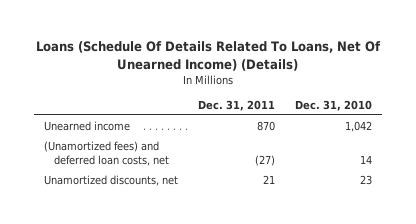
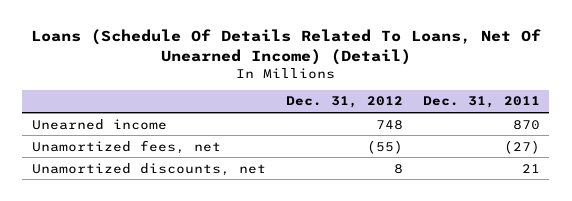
- Loans (Schedule Of Details Related To Loans, Net Of Unearned Income) (Details)
+ Loans (Schedule Of Details Related To Loans, Net Of Unearned Income) (Detail)
- | Dec. 31, 2011 | Dec. 31, 2010
+ | Dec. 31, 2012 | Dec. 31, 2011
- (Unamortized fees) and deferred loan costs, net | (27) | 14
+ Unamortized fees, net | (55) | (27)

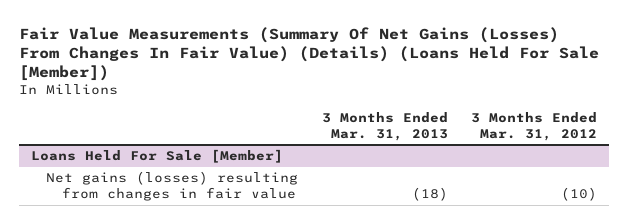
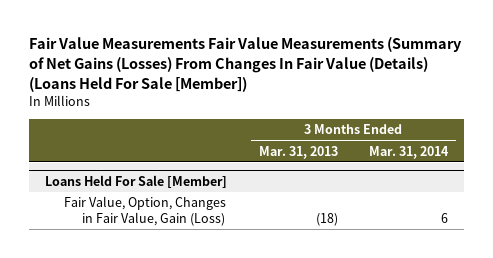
- Fair Value Measurements (Summary Of Net Gains (Losses) From Changes In Fair Value) (Details) (Loans Held For Sale [Member])
+ Fair Value Measurements Fair Value Measurements (Summary of Net Gains (Losses) From Changes In Fair Value (Details) (Loans Held For Sale [Member])
- | 3 Months Ended Mar. 31, 2013 | 3 Months Ended Mar. 31, 2012
+ | 3 Months Ended Mar. 31, 2013 | 3 Months Ended Mar. 31, 2014
@ Loans Held For Sale [Member]
- Net gains (losses) resulting from changes in fair value | (18) | (10)
+ Fair Value, Option, Changes in Fair Value, Gain (Loss) | (18) | 6

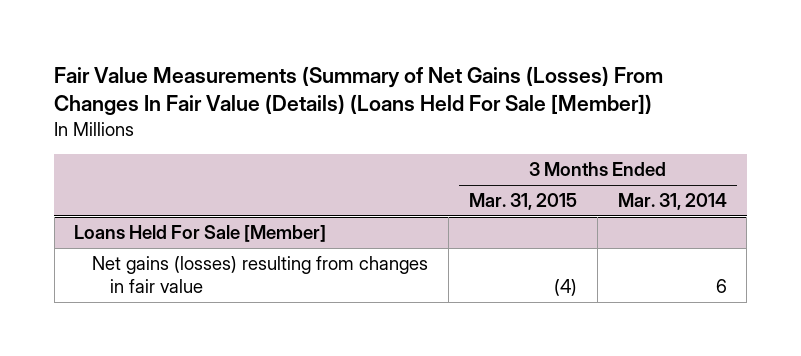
- Fair Value Measurements Fair Value Measurements (Summary of Net Gains (Losses) From Changes In Fair Value (Details) (Loans Held For Sale [Member])
+ Fair Value Measurements (Summary of Net Gains (Losses) From Changes In Fair Value (Details) (Loans Held For Sale [Member])
- | 3 Months Ended Mar. 31, 2013 | 3 Months Ended Mar. 31, 2014
+ | 3 Months Ended Mar. 31, 2015 | 3 Months Ended Mar. 31, 2014
@ Loans Held For Sale [Member]
- Fair Value, Option, Changes in Fair Value, Gain (Loss) | (18) | 6
+ Net gains (losses) resulting from changes in fair value | (4) | 6

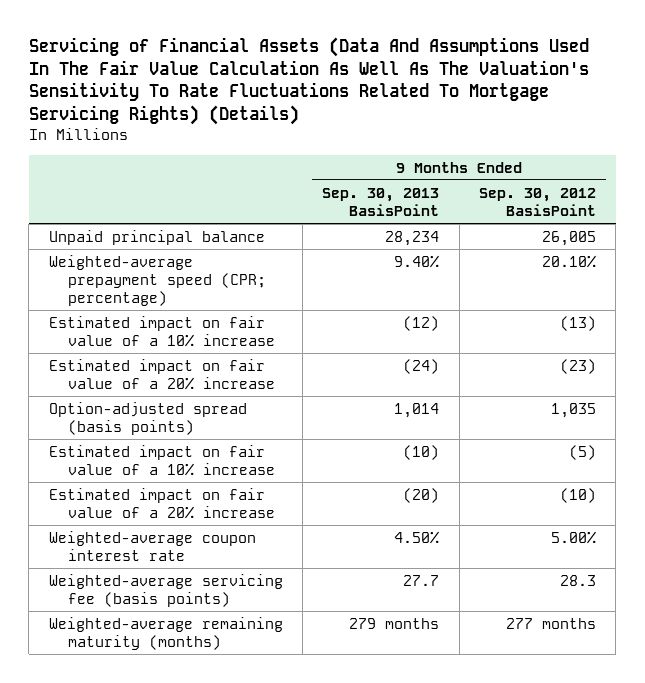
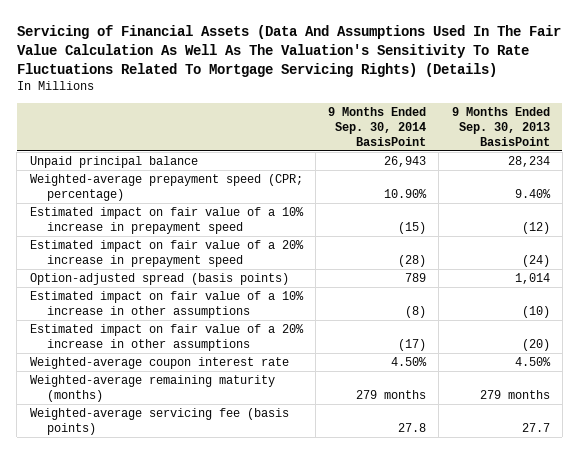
- | 9 Months Ended Sep. 30, 2013 BasisPoint | 9 Months Ended Sep. 30, 2012 BasisPoint
+ | 9 Months Ended Sep. 30, 2014 BasisPoint | 9 Months Ended Sep. 30, 2013 BasisPoint
- Estimated impact on fair value of a 10% increase | (12) | (13)
- Estimated impact on fair value of a 20% increase | (24) | (23)
+ Estimated impact on fair value of a 10% increase in prepayment speed | (15) | (12)
+ Estimated impact on fair value of a 20% increase in prepayment speed | (28) | (24)
- Estimated impact on fair value of a 10% increase | (10) | (5)
- Estimated impact on fair value of a 20% increase | (20) | (10)
+ Estimated impact on fair value of a 10% increase in other assumptions | (8) | (10)
+ Estimated impact on fair value of a 20% increase in other assumptions | (17) | (20)
moved down: Weighted-average servicing fee (basis points) | 27.8 | 27.7

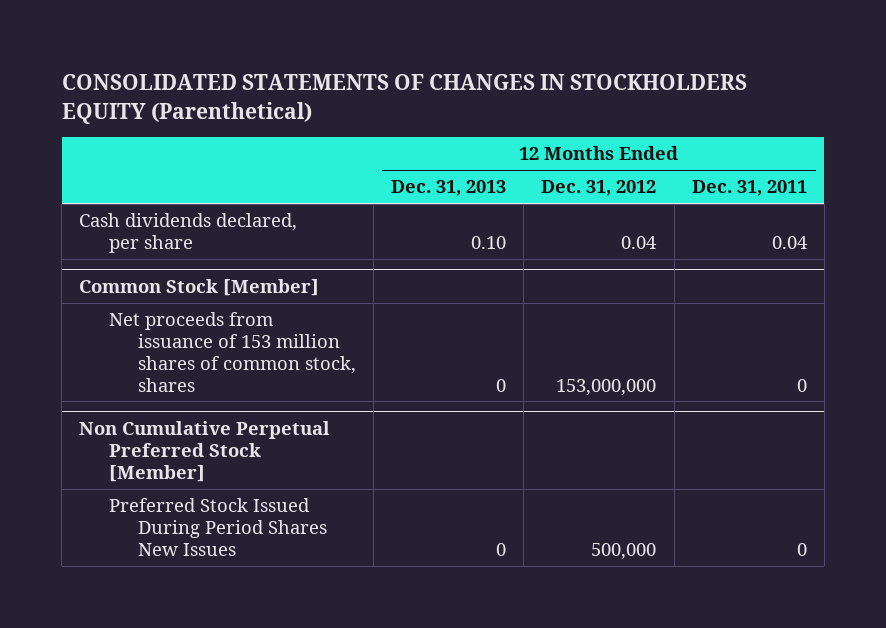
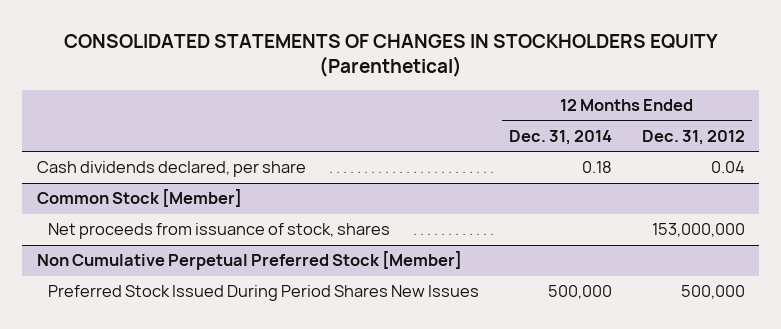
- | 12 Months Ended Dec. 31, 2013 | 12 Months Ended Dec. 31, 2012 | 12 Months Ended Dec. 31, 2011
+ | 12 Months Ended Dec. 31, 2014 | 12 Months Ended Dec. 31, 2012
@ Common Stock [Member]
- Net proceeds from issuance of 153 million shares of common stock, shares | 0 | 153,000,000 | 0
+ Net proceeds from issuance of stock, shares | | 153,000,000

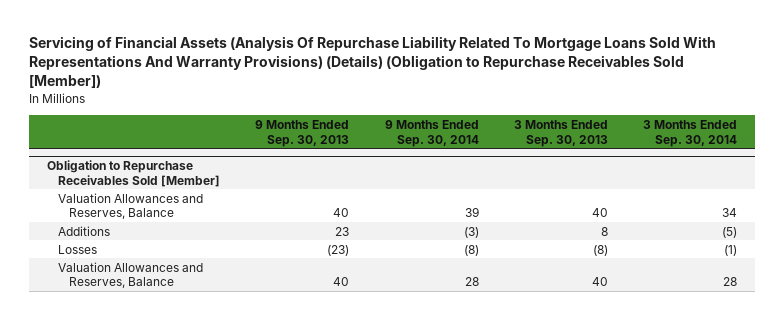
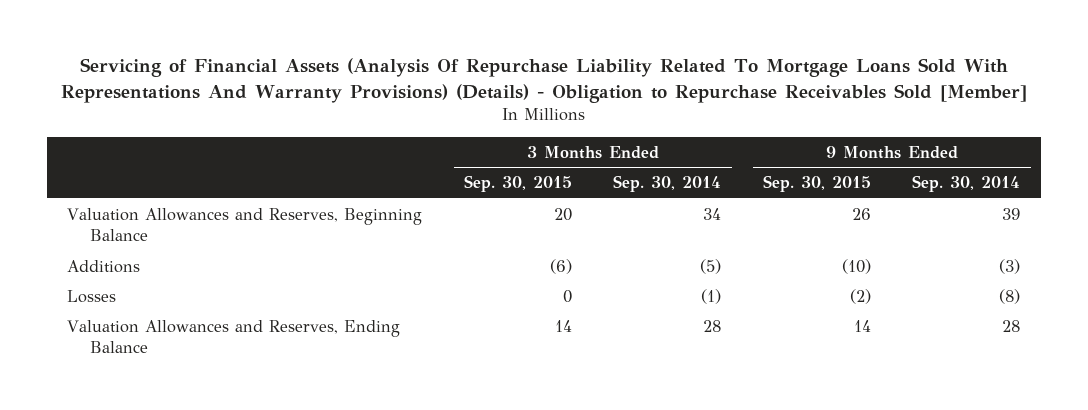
- Servicing of Financial Assets (Analysis Of Repurchase Liability Related To Mortgage Loans Sold With Representations And Warranty Provisions) (Details) (Obligation to Repurchase Receivables Sold [Member])
+ Servicing of Financial Assets (Analysis Of Repurchase Liability Related To Mortgage Loans Sold With Representations And Warranty Provisions) (Details) - Obligation to Repurchase Receivables Sold [Member]
- | 9 Months Ended Sep. 30, 2013 | 9 Months Ended Sep. 30, 2014 | 3 Months Ended Sep. 30, 2013 | 3 Months Ended Sep. 30, 2014
+ | 3 Months Ended Sep. 30, 2015 | 3 Months Ended Sep. 30, 2014 | 9 Months Ended Sep. 30, 2015 | 9 Months Ended Sep. 30, 2014
- Obligation to Repurchase Receivables Sold [Member]
- Valuation Allowances and Reserves, Balance | 40 | 39 | 40 | 34
+ Valuation Allowances and Reserves, Beginning Balance | 20 | 34 | 26 | 39
- Valuation Allowances and Reserves, Balance | 40 | 28 | 40 | 28
+ Valuation Allowances and Reserves, Ending Balance | 14 | 28 | 14 | 28

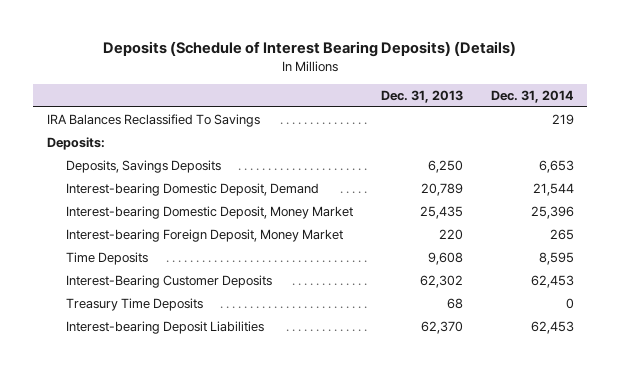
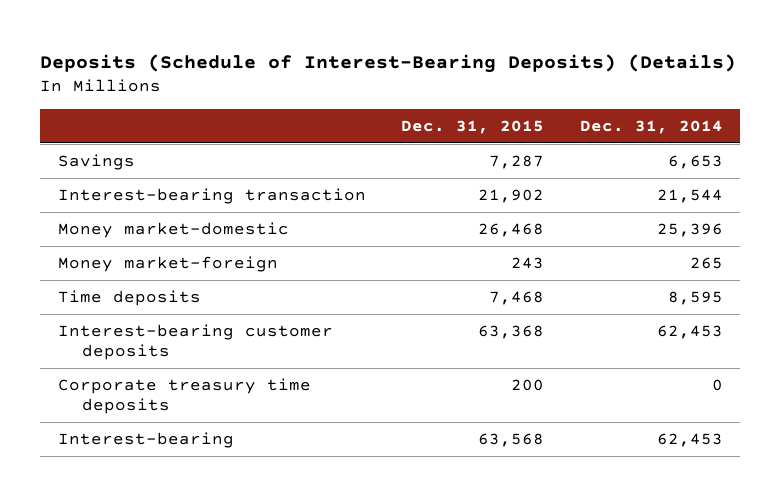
- Deposits (Schedule of Interest Bearing Deposits) (Details)
+ Deposits (Schedule of Interest-Bearing Deposits) (Details)
- | Dec. 31, 2013 | Dec. 31, 2014
+ | Dec. 31, 2015 | Dec. 31, 2014
- IRA Balances Reclassified To Savings | | 219
- Deposits:
- Deposits, Savings Deposits | 6,250 | 6,653
- Interest-bearing Domestic Deposit, Demand | 20,789 | 21,544
- Interest-bearing Domestic Deposit, Money Market | 25,435 | 25,396
- Interest-bearing Foreign Deposit, Money Market | 220 | 265
- Time Deposits | 9,608 | 8,595
- Interest-Bearing Customer Deposits | 62,302 | 62,453
- Treasury Time Deposits | 68 | 0
- Interest-bearing Deposit Liabilities | 62,370 | 62,453
+ Savings | 7,287 | 6,653
+ Interest-bearing transaction | 21,902 | 21,544
+ Money market-domestic | 26,468 | 25,396
+ Money market-foreign | 243 | 265
+ Time deposits | 7,468 | 8,595
+ Interest-bearing customer deposits | 63,368 | 62,453
+ Corporate treasury time deposits | 200 | 0
+ Interest-bearing | 63,568 | 62,453

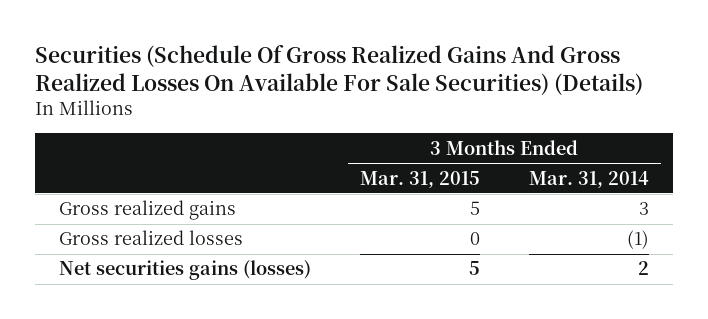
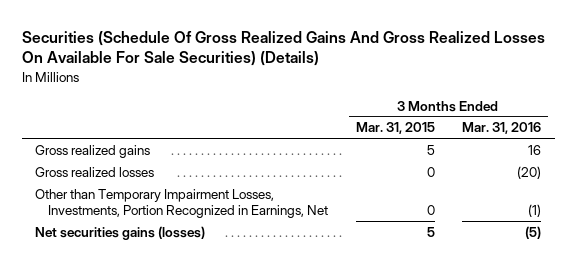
- | 3 Months Ended Mar. 31, 2015 | 3 Months Ended Mar. 31, 2014
+ | 3 Months Ended Mar. 31, 2015 | 3 Months Ended Mar. 31, 2016
+ Other than Temporary Impairment Losses, Investments, Portion Recognized in Earnings, Net | 0 | (1)

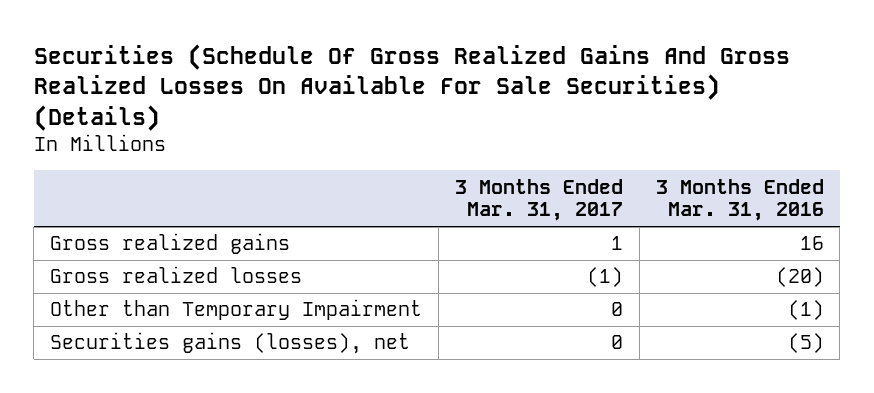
- | 3 Months Ended Mar. 31, 2015 | 3 Months Ended Mar. 31, 2016
+ | 3 Months Ended Mar. 31, 2017 | 3 Months Ended Mar. 31, 2016
- Other than Temporary Impairment Losses, Investments, Portion Recognized in Earnings, Net | 0 | (1)
- Net securities gains (losses) | 5 | (5)
+ Other than Temporary Impairment | 0 | (1)
+ Securities gains (losses), net | 0 | (5)

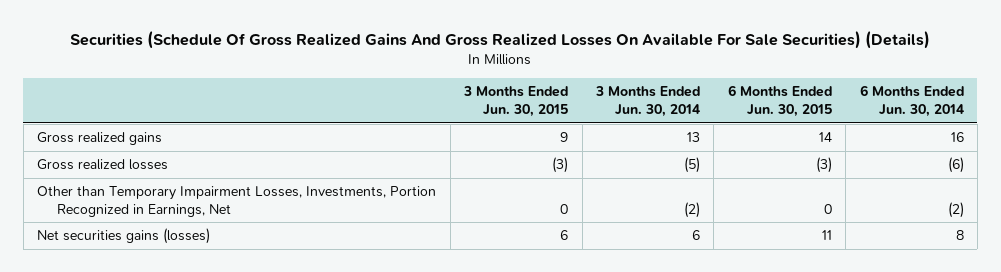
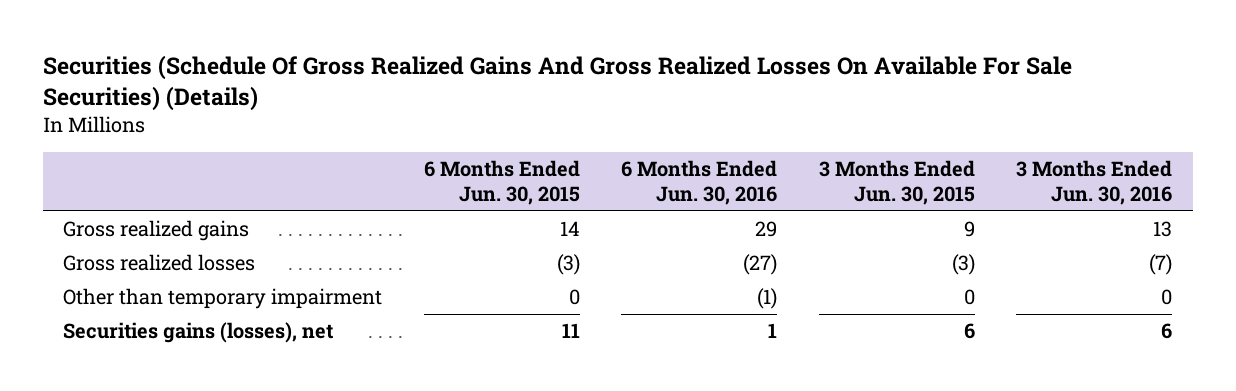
- | 3 Months Ended Jun. 30, 2015 | 3 Months Ended Jun. 30, 2014 | 6 Months Ended Jun. 30, 2015 | 6 Months Ended Jun. 30, 2014
+ | 6 Months Ended Jun. 30, 2015 | 6 Months Ended Jun. 30, 2016 | 3 Months Ended Jun. 30, 2015 | 3 Months Ended Jun. 30, 2016
- Other than Temporary Impairment Losses, Investments, Portion Recognized in Earnings, Net | 0 | (2) | 0 | (2)
- Net securities gains (losses) | 6 | 6 | 11 | 8
+ Other than temporary impairment | 0 | (1) | 0 | 0
+ Securities gains (losses), net | 11 | 1 | 6 | 6

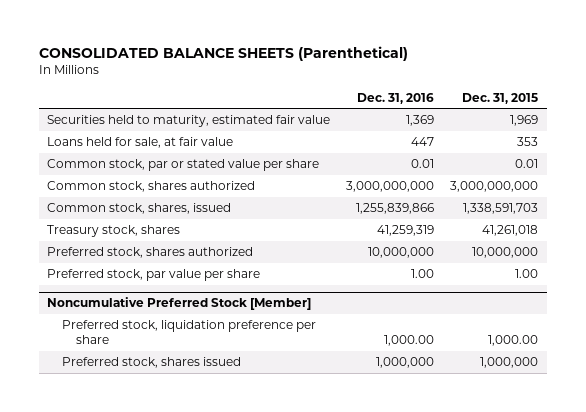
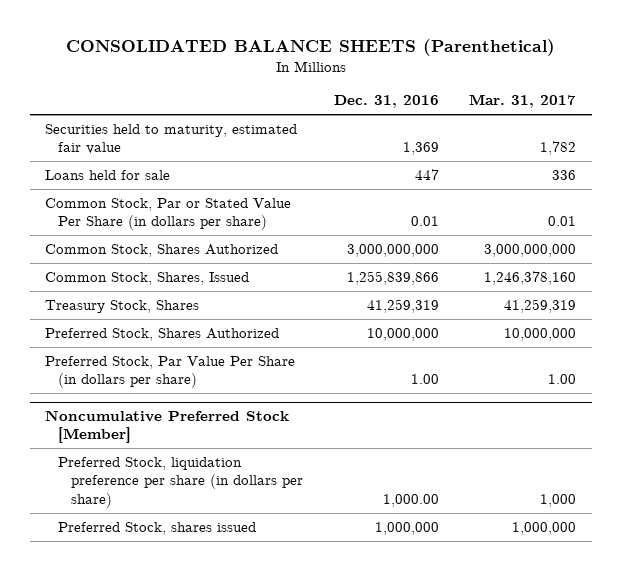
- | Dec. 31, 2016 | Dec. 31, 2015
+ | Dec. 31, 2016 | Mar. 31, 2017
- Loans held for sale, at fair value | 447 | 353
- Common stock, par or stated value per share | 0.01 | 0.01
- Common stock, shares authorized | 3,000,000,000 | 3,000,000,000
- Common stock, shares, issued | 1,255,839,866 | 1,338,591,703
- Treasury stock, shares | 41,259,319 | 41,261,018
- Preferred stock, shares authorized | 10,000,000 | 10,000,000
- Preferred stock, par value per share | 1.00 | 1.00
+ Loans held for sale | 447 | 336
+ Common Stock, Par or Stated Value Per Share (in dollars per share) | 0.01 | 0.01
+ Common Stock, Shares Authorized | 3,000,000,000 | 3,000,000,000
+ Common Stock, Shares, Issued | 1,255,839,866 | 1,246,378,160
+ Treasury Stock, Shares | 41,259,319 | 41,259,319
+ Preferred Stock, Shares Authorized | 10,000,000 | 10,000,000
+ Preferred Stock, Par Value Per Share (in dollars per share) | 1.00 | 1.00
@ Noncumulative Preferred Stock [Member]
- Preferred stock, liquidation preference per share | 1,000.00 | 1,000.00
- Preferred stock, shares issued | 1,000,000 | 1,000,000
+ Preferred Stock, liquidation preference per share (in dollars per share) | 1,000.00 | 1,000
+ Preferred Stock, shares issued | 1,000,000 | 1,000,000

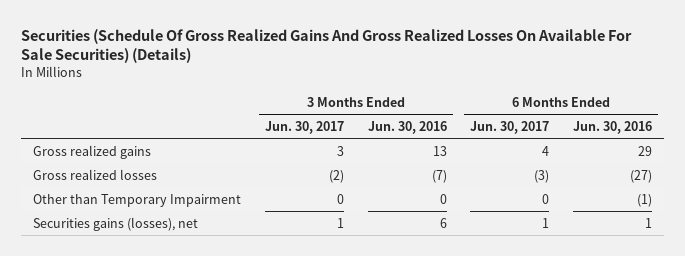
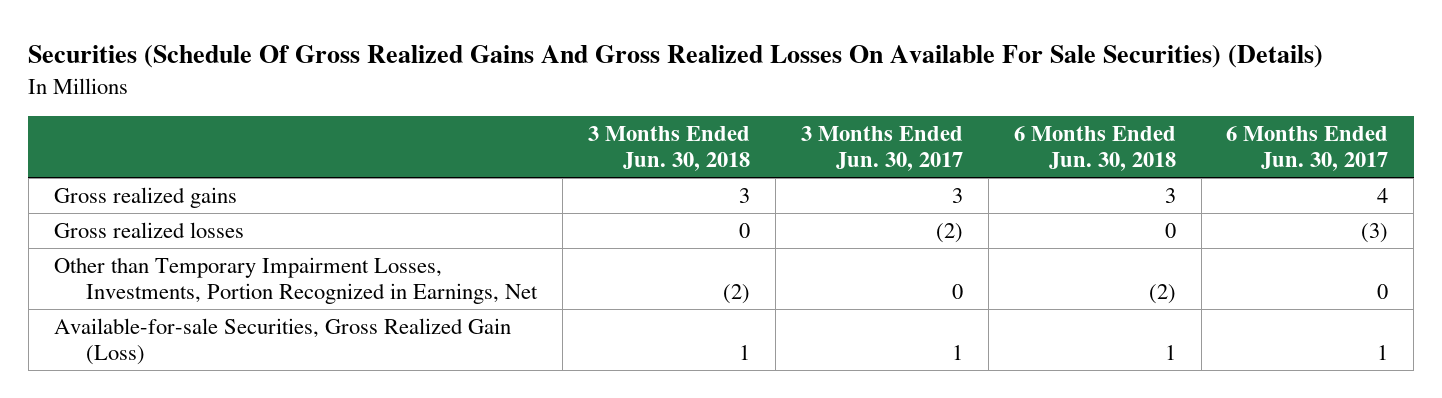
- | 3 Months Ended Jun. 30, 2017 | 3 Months Ended Jun. 30, 2016 | 6 Months Ended Jun. 30, 2017 | 6 Months Ended Jun. 30, 2016
+ | 3 Months Ended Jun. 30, 2018 | 3 Months Ended Jun. 30, 2017 | 6 Months Ended Jun. 30, 2018 | 6 Months Ended Jun. 30, 2017
- Other than Temporary Impairment | 0 | 0 | 0 | (1)
- Securities gains (losses), net | 1 | 6 | 1 | 1
+ Other than Temporary Impairment Losses, Investments, Portion Recognized in Earnings, Net | (2) | 0 | (2) | 0
+ Available-for-sale Securities, Gross Realized Gain (Loss) | 1 | 1 | 1 | 1

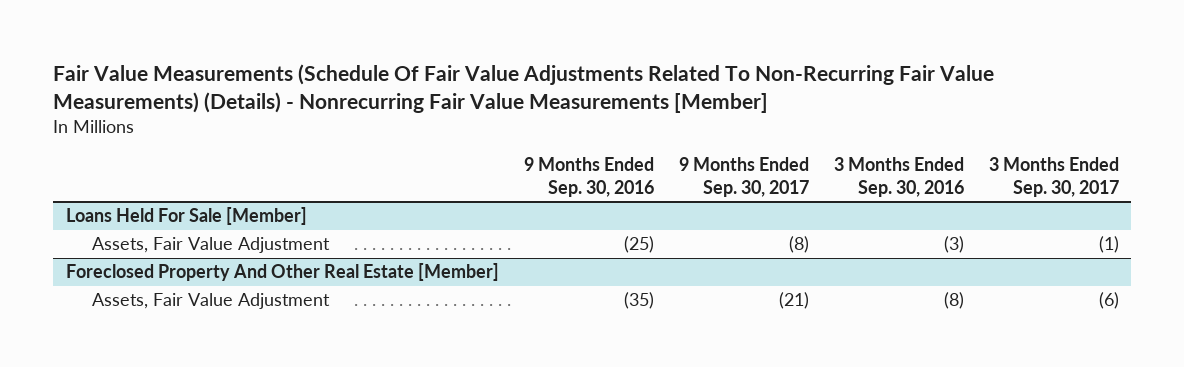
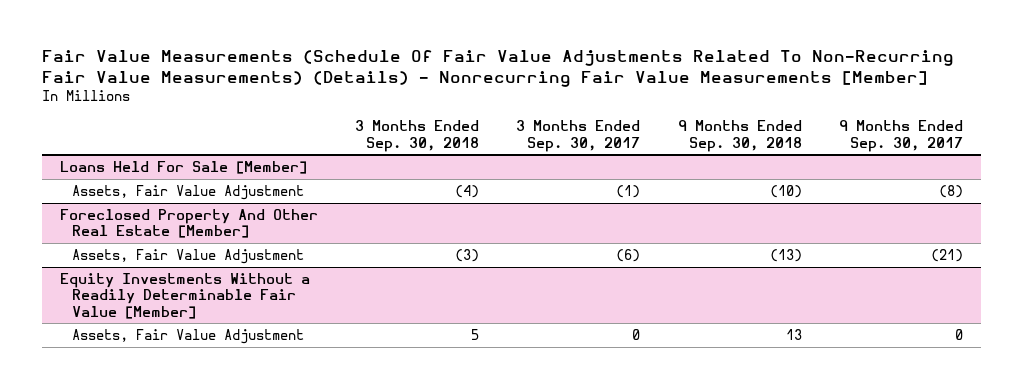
- | 9 Months Ended Sep. 30, 2016 | 9 Months Ended Sep. 30, 2017 | 3 Months Ended Sep. 30, 2016 | 3 Months Ended Sep. 30, 2017
+ | 3 Months Ended Sep. 30, 2018 | 3 Months Ended Sep. 30, 2017 | 9 Months Ended Sep. 30, 2018 | 9 Months Ended Sep. 30, 2017
+ Equity Investments Without a Readily Determinable Fair Value [Member]
+ Assets, Fair Value Adjustment | 5 | 0 | 13 | 0

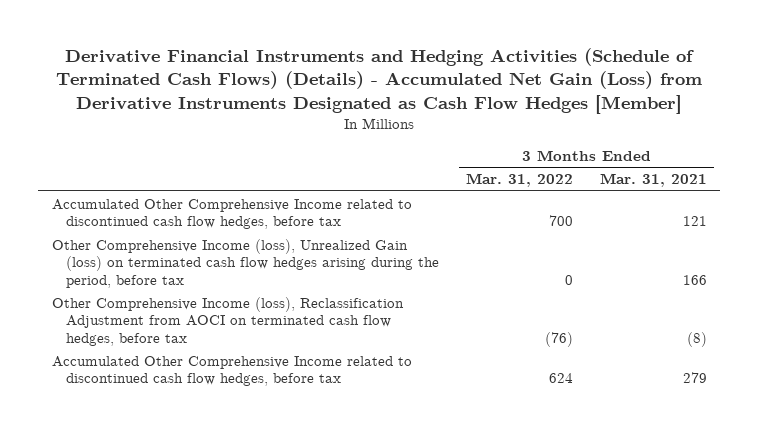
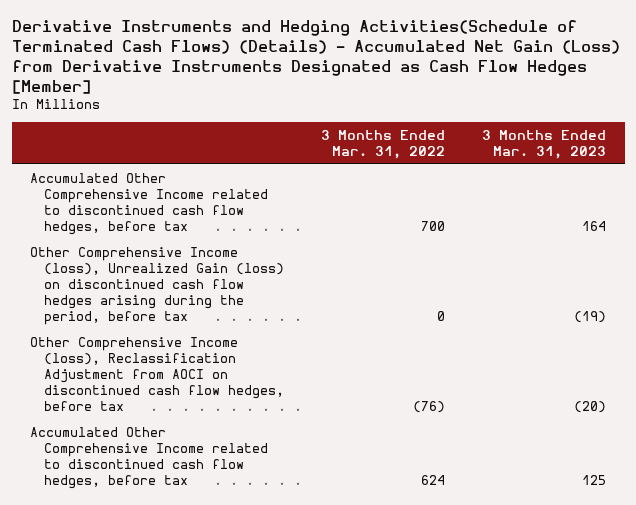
- Derivative Financial Instruments and Hedging Activities (Schedule of Terminated Cash Flows) (Details) - Accumulated Net Gain (Loss) from Derivative Instruments Designated as Cash Flow Hedges [Member]
+ Derivative Instruments and Hedging Activities(Schedule of Terminated Cash Flows) (Details) - Accumulated Net Gain (Loss) from Derivative Instruments Designated as Cash Flow Hedges [Member]
- | 3 Months Ended Mar. 31, 2022 | 3 Months Ended Mar. 31, 2021
+ | 3 Months Ended Mar. 31, 2022 | 3 Months Ended Mar. 31, 2023
- Other Comprehensive Income (loss), Unrealized Gain (loss) on terminated cash flow hedges arising during the period, before tax | 0 | 166
- Other Comprehensive Income (loss), Reclassification Adjustment from AOCI on terminated cash flow hedges, before tax | (76) | (8)
+ Other Comprehensive Income (loss), Unrealized Gain (loss) on discontinued cash flow hedges arising during the period, before tax | 0 | (19)
+ Other Comprehensive Income (loss), Reclassification Adjustment from AOCI on discontinued cash flow hedges, before tax | (76) | (20)

